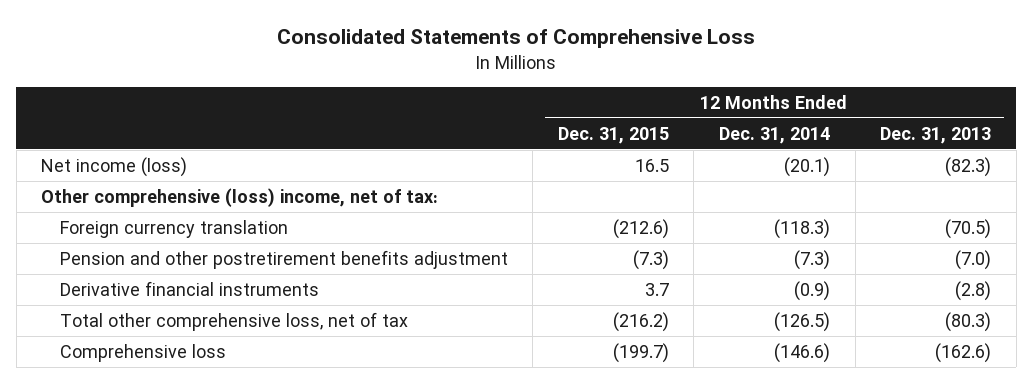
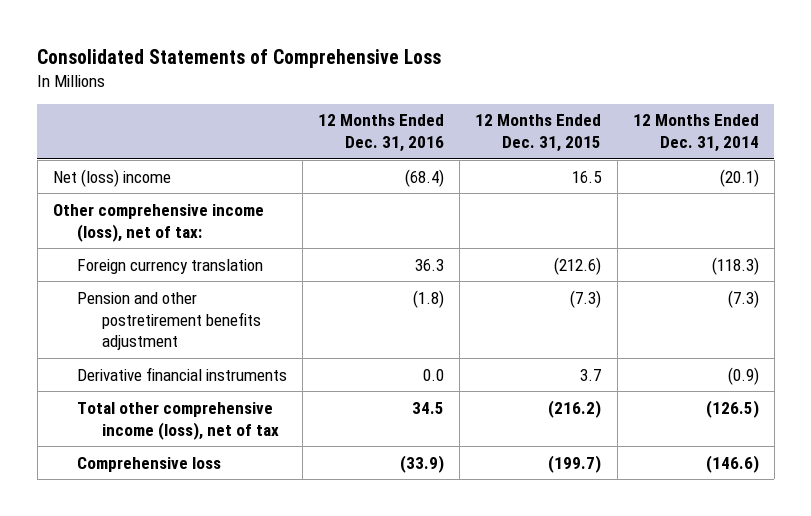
- | 12 Months Ended Dec. 31, 2015 | 12 Months Ended Dec. 31, 2014 | 12 Months Ended Dec. 31, 2013
+ | 12 Months Ended Dec. 31, 2016 | 12 Months Ended Dec. 31, 2015 | 12 Months Ended Dec. 31, 2014
- Net income (loss) | 16.5 | (20.1) | (82.3)
- Other comprehensive (loss) income, net of tax:
+ Net (loss) income | (68.4) | 16.5 | (20.1)
+ Other comprehensive income (loss), net of tax:
- Total other comprehensive loss, net of tax | (216.2) | (126.5) | (80.3)
+ Total other comprehensive income (loss), net of tax | 34.5 | (216.2) | (126.5)

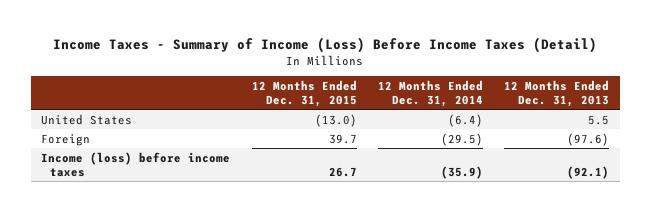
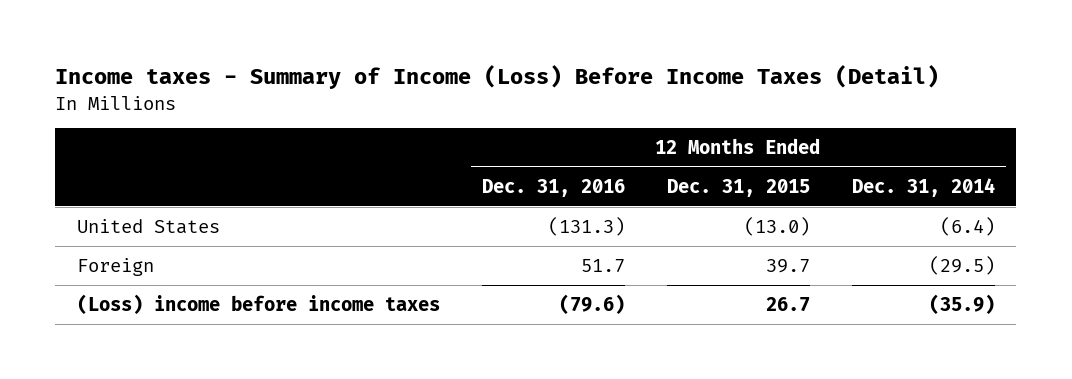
- Income Taxes - Summary of Income (Loss) Before Income Taxes (Detail)
+ Income taxes - Summary of Income (Loss) Before Income Taxes (Detail)
- | 12 Months Ended Dec. 31, 2015 | 12 Months Ended Dec. 31, 2014 | 12 Months Ended Dec. 31, 2013
+ | 12 Months Ended Dec. 31, 2016 | 12 Months Ended Dec. 31, 2015 | 12 Months Ended Dec. 31, 2014
- Income (loss) before income taxes | 26.7 | (35.9) | (92.1)
+ (Loss) income before income taxes | (79.6) | 26.7 | (35.9)

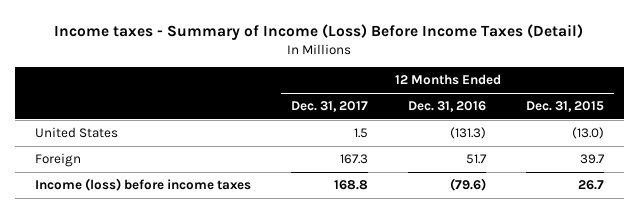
- | 12 Months Ended Dec. 31, 2016 | 12 Months Ended Dec. 31, 2015 | 12 Months Ended Dec. 31, 2014
+ | 12 Months Ended Dec. 31, 2017 | 12 Months Ended Dec. 31, 2016 | 12 Months Ended Dec. 31, 2015
- (Loss) income before income taxes | (79.6) | 26.7 | (35.9)
+ Income (loss) before income taxes | 168.8 | (79.6) | 26.7

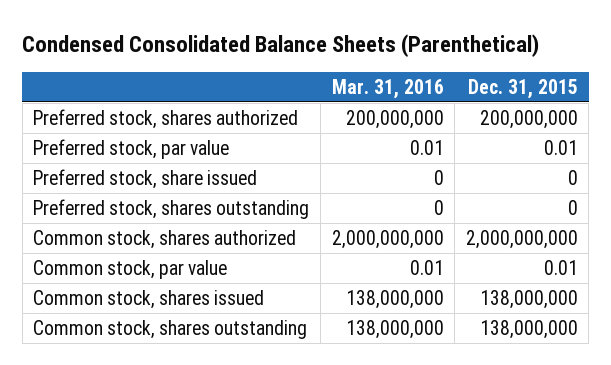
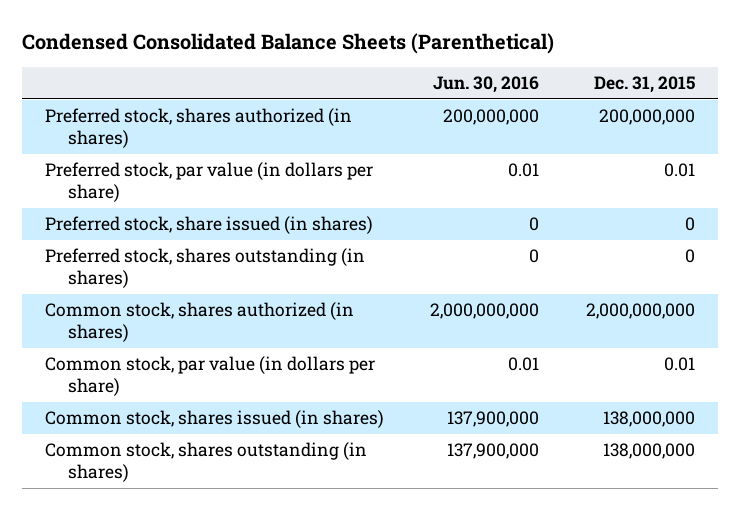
- | Mar. 31, 2016 | Dec. 31, 2015
+ | Jun. 30, 2016 | Dec. 31, 2015
- Preferred stock, shares authorized | 200,000,000 | 200,000,000
- Preferred stock, par value | 0.01 | 0.01
- Preferred stock, share issued | 0 | 0
- Preferred stock, shares outstanding | 0 | 0
- Common stock, shares authorized | 2,000,000,000 | 2,000,000,000
- Common stock, par value | 0.01 | 0.01
- Common stock, shares issued | 138,000,000 | 138,000,000
- Common stock, shares outstanding | 138,000,000 | 138,000,000
+ Preferred stock, shares authorized (in shares) | 200,000,000 | 200,000,000
+ Preferred stock, par value (in dollars per share) | 0.01 | 0.01
+ Preferred stock, share issued (in shares) | 0 | 0
+ Preferred stock, shares outstanding (in shares) | 0 | 0
+ Common stock, shares authorized (in shares) | 2,000,000,000 | 2,000,000,000
+ Common stock, par value (in dollars per share) | 0.01 | 0.01
+ Common stock, shares issued (in shares) | 137,900,000 | 138,000,000
+ Common stock, shares outstanding (in shares) | 137,900,000 | 138,000,000

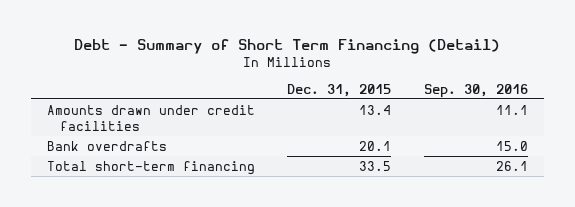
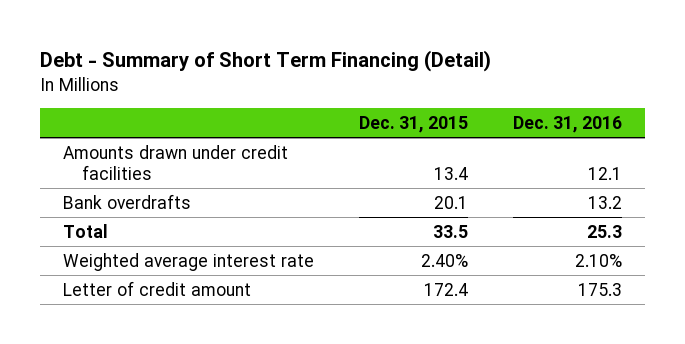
- | Dec. 31, 2015 | Sep. 30, 2016
+ | Dec. 31, 2015 | Dec. 31, 2016
- Total short-term financing | 33.5 | 26.1
+ Total | 33.5 | 25.3
+ Weighted average interest rate | 2.40% | 2.10%
+ Letter of credit amount | 172.4 | 175.3

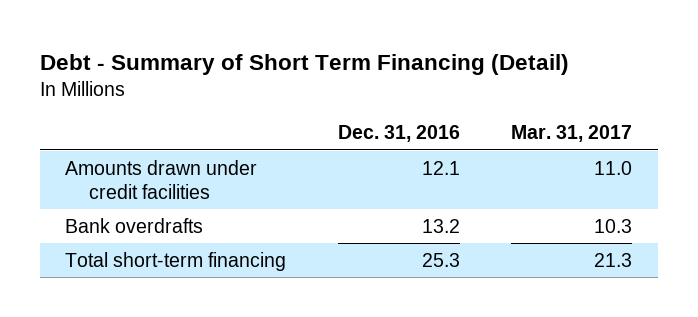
- | Dec. 31, 2015 | Dec. 31, 2016
+ | Dec. 31, 2016 | Mar. 31, 2017
- Total | 33.5 | 25.3
- Weighted average interest rate | 2.40% | 2.10%
- Letter of credit amount | 172.4 | 175.3
+ Total short-term financing | 25.3 | 21.3

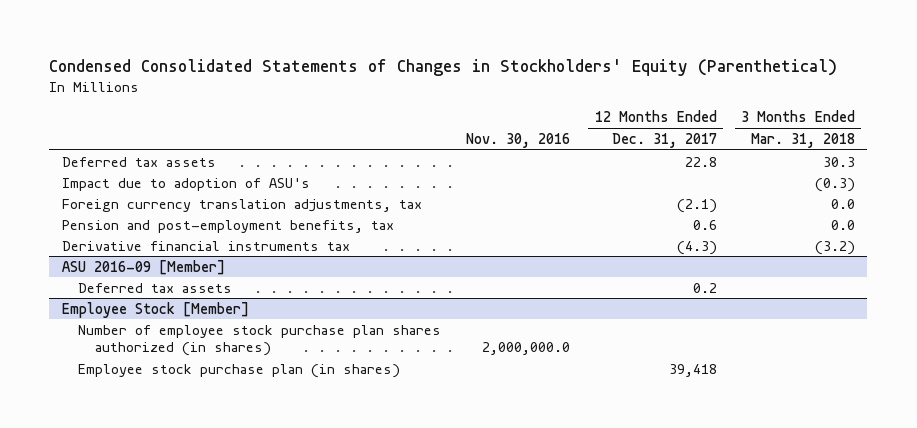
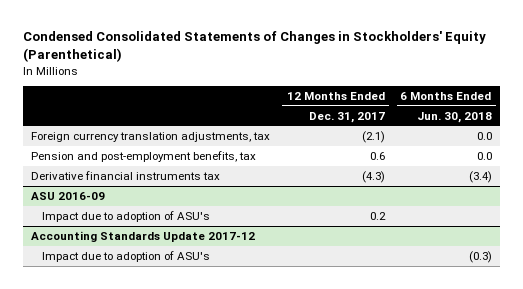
- | Nov. 30, 2016 | 12 Months Ended Dec. 31, 2017 | 3 Months Ended Mar. 31, 2018
+ | 12 Months Ended Dec. 31, 2017 | 6 Months Ended Jun. 30, 2018
- Deferred tax assets | | 22.8 | 30.3
- Impact due to adoption of ASU's | | | (0.3)
- ASU 2016-09 [Member]
- Deferred tax assets | | 0.2 |
- Employee Stock [Member]
- Number of employee stock purchase plan shares authorized (in shares) | 2,000,000.0 | |
- Employee stock purchase plan (in shares) | | 39,418 |
+ ASU 2016-09
+ Impact due to adoption of ASU's | 0.2 |
+ Accounting Standards Update 2017-12
+ Impact due to adoption of ASU's | | (0.3)

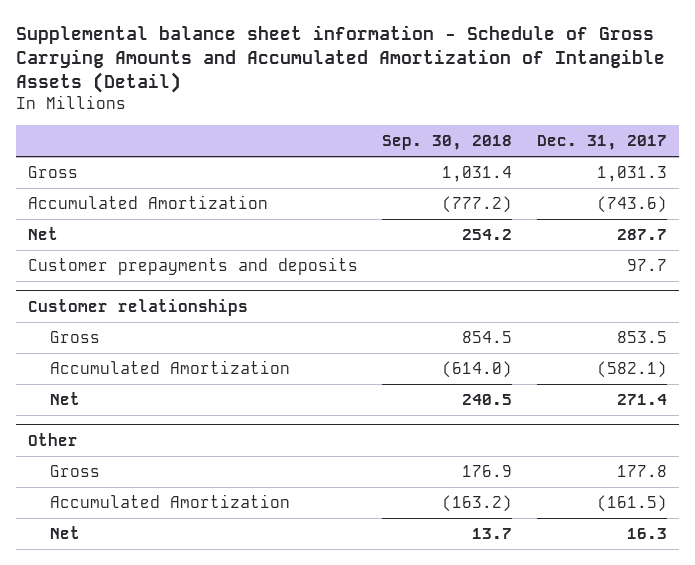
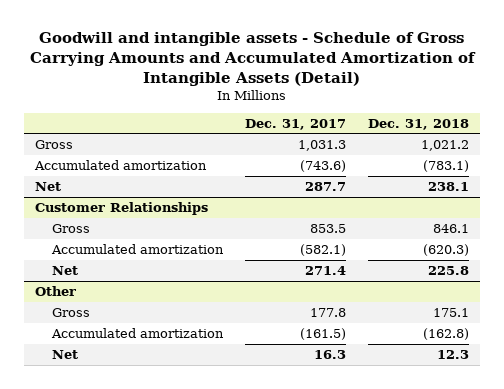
- Supplemental balance sheet information - Schedule of Gross Carrying Amounts and Accumulated Amortization of Intangible Assets (Detail)
+ Goodwill and intangible assets - Schedule of Gross Carrying Amounts and Accumulated Amortization of Intangible Assets (Detail)
- | Sep. 30, 2018 | Dec. 31, 2017
+ | Dec. 31, 2017 | Dec. 31, 2018
- Accumulated Amortization | (777.2) | (743.6)
+ Accumulated amortization | (743.6) | (783.1)
- Customer prepayments and deposits | | 97.7
- Customer relationships
+ Customer Relationships
- Accumulated Amortization | (614.0) | (582.1)
+ Accumulated amortization | (582.1) | (620.3)
@ Other
- Accumulated Amortization | (163.2) | (161.5)
+ Accumulated amortization | (161.5) | (162.8)

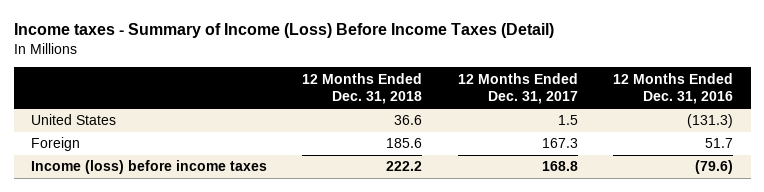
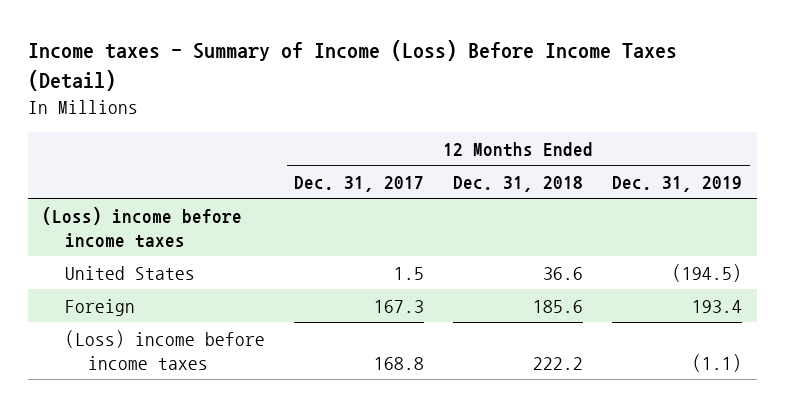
- | 12 Months Ended Dec. 31, 2018 | 12 Months Ended Dec. 31, 2017 | 12 Months Ended Dec. 31, 2016
+ | 12 Months Ended Dec. 31, 2017 | 12 Months Ended Dec. 31, 2018 | 12 Months Ended Dec. 31, 2019
+ (Loss) income before income taxes
- Income (loss) before income taxes | 222.2 | 168.8 | (79.6)
+ (Loss) income before income taxes | 168.8 | 222.2 | (1.1)

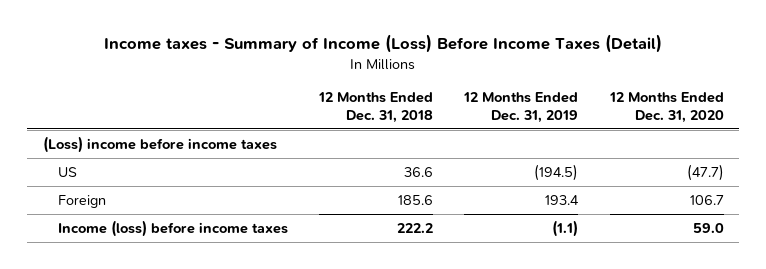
- | 12 Months Ended Dec. 31, 2017 | 12 Months Ended Dec. 31, 2018 | 12 Months Ended Dec. 31, 2019
+ | 12 Months Ended Dec. 31, 2018 | 12 Months Ended Dec. 31, 2019 | 12 Months Ended Dec. 31, 2020
- United States | 1.5 | 36.6 | (194.5)
+ US | 36.6 | (194.5) | (47.7)
- (Loss) income before income taxes | 168.8 | 222.2 | (1.1)
+ Income (loss) before income taxes | 222.2 | (1.1) | 59.0

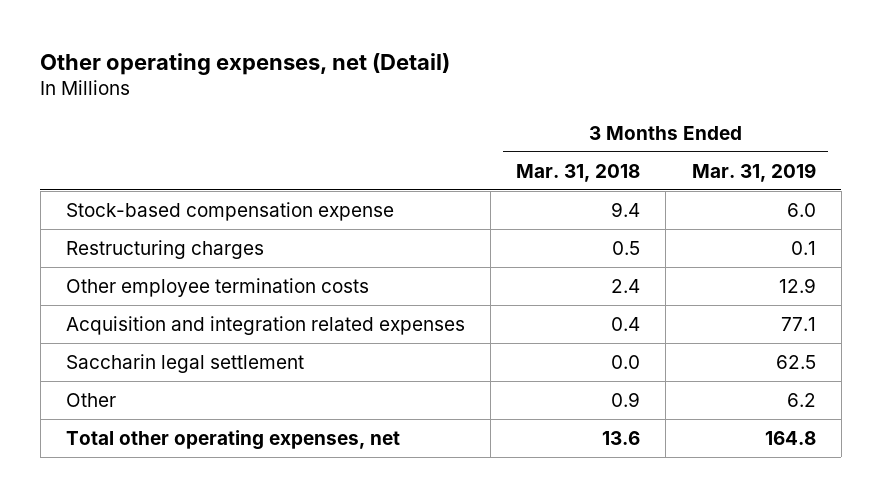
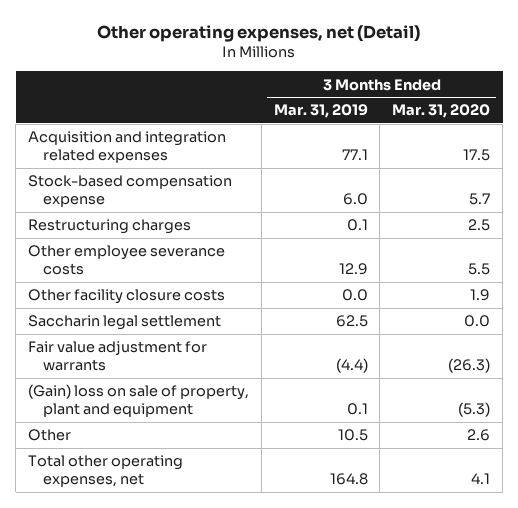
- | 3 Months Ended Mar. 31, 2018 | 3 Months Ended Mar. 31, 2019
+ | 3 Months Ended Mar. 31, 2019 | 3 Months Ended Mar. 31, 2020
moved up: Acquisition and integration related expenses | 77.1 | 17.5
- Other employee termination costs | 2.4 | 12.9
+ Other employee severance costs | 12.9 | 5.5
+ Other facility closure costs | 0.0 | 1.9
- Other | 0.9 | 6.2
+ Fair value adjustment for warrants | (4.4) | (26.3)
+ (Gain) loss on sale of property, plant and equipment | 0.1 | (5.3)
+ Other | 10.5 | 2.6

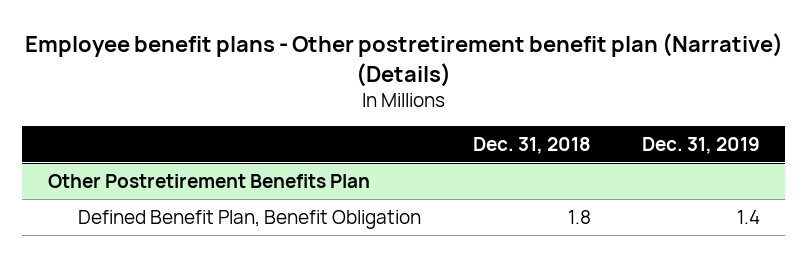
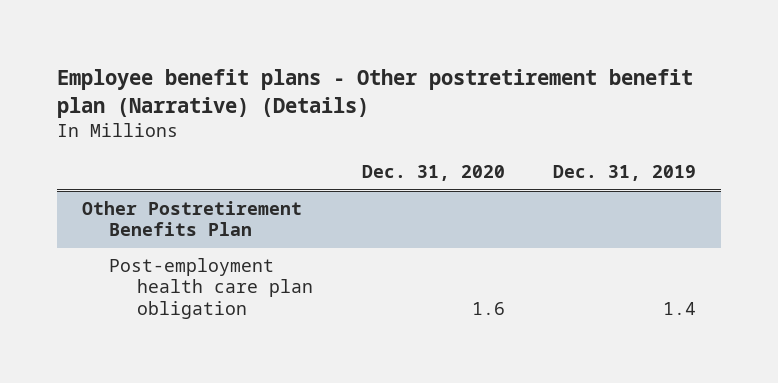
- | Dec. 31, 2018 | Dec. 31, 2019
+ | Dec. 31, 2020 | Dec. 31, 2019
@ Other Postretirement Benefits Plan
- Defined Benefit Plan, Benefit Obligation | 1.8 | 1.4
+ Post-employment health care plan obligation | 1.6 | 1.4

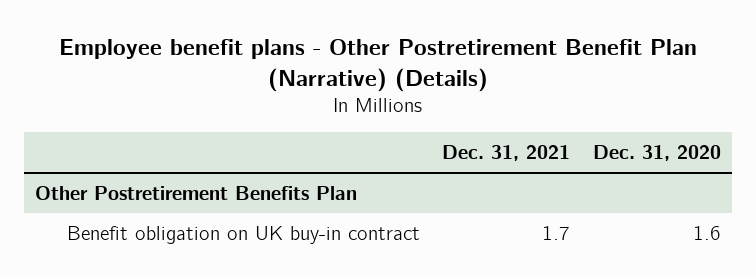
- Employee benefit plans - Other postretirement benefit plan (Narrative) (Details)
+ Employee benefit plans - Other Postretirement Benefit Plan (Narrative) (Details)
- | Dec. 31, 2020 | Dec. 31, 2019
+ | Dec. 31, 2021 | Dec. 31, 2020
@ Other Postretirement Benefits Plan
- Post-employment health care plan obligation | 1.6 | 1.4
+ Benefit obligation on UK buy-in contract | 1.7 | 1.6

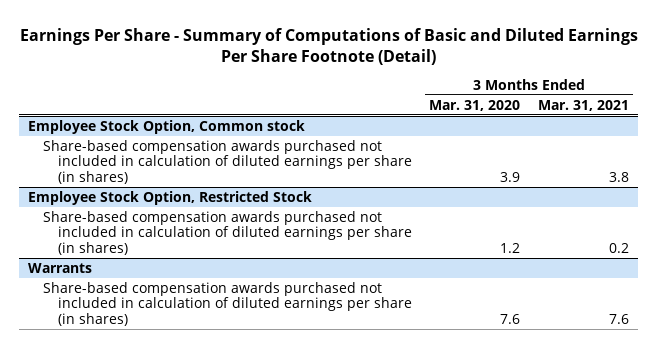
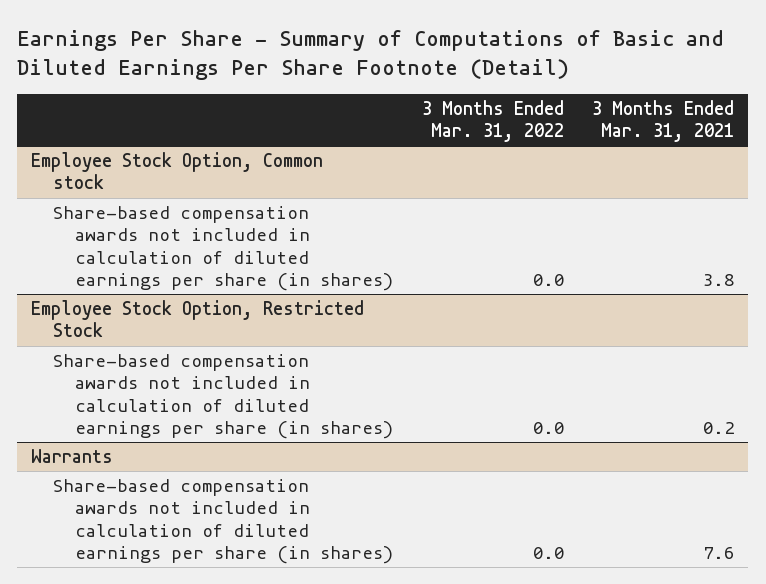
- | 3 Months Ended Mar. 31, 2020 | 3 Months Ended Mar. 31, 2021
+ | 3 Months Ended Mar. 31, 2022 | 3 Months Ended Mar. 31, 2021
@ Employee Stock Option, Common stock
- Share-based compensation awards purchased not included in calculation of diluted earnings per share (in shares) | 3.9 | 3.8
+ Share-based compensation awards not included in calculation of diluted earnings per share (in shares) | 0.0 | 3.8
@ Employee Stock Option, Restricted Stock
- Share-based compensation awards purchased not included in calculation of diluted earnings per share (in shares) | 1.2 | 0.2
+ Share-based compensation awards not included in calculation of diluted earnings per share (in shares) | 0.0 | 0.2
@ Warrants
- Share-based compensation awards purchased not included in calculation of diluted earnings per share (in shares) | 7.6 | 7.6
+ Share-based compensation awards not included in calculation of diluted earnings per share (in shares) | 0.0 | 7.6

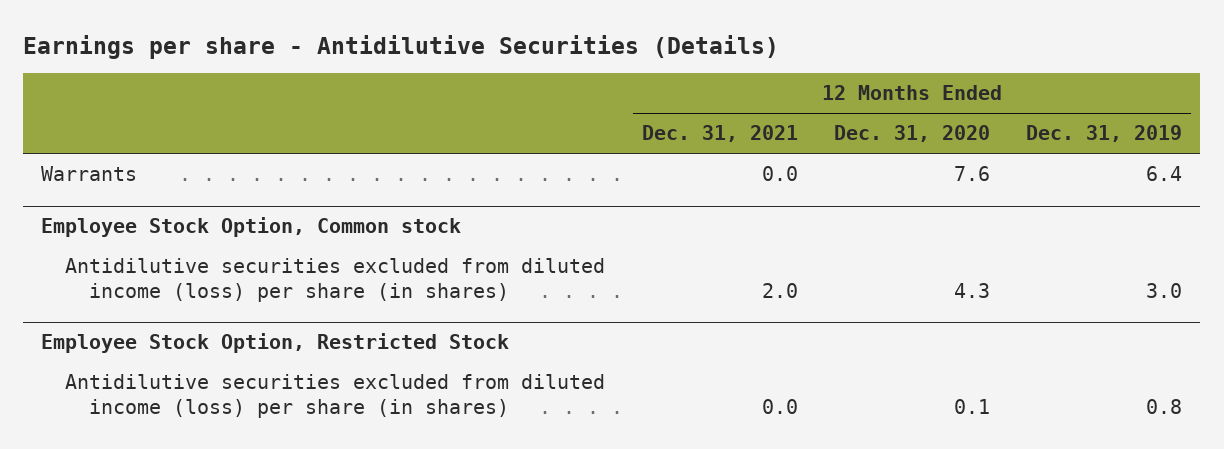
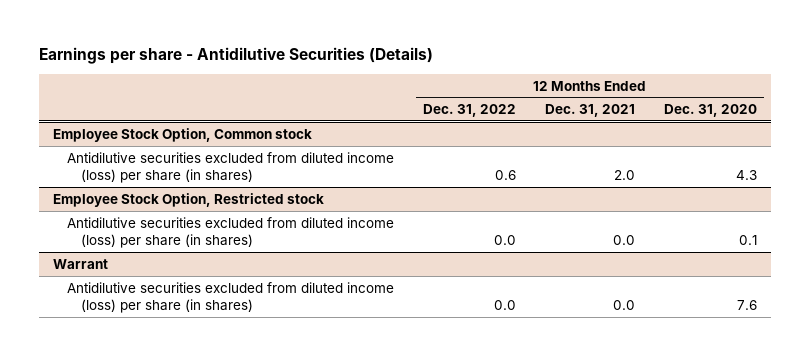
- | 12 Months Ended Dec. 31, 2021 | 12 Months Ended Dec. 31, 2020 | 12 Months Ended Dec. 31, 2019
+ | 12 Months Ended Dec. 31, 2022 | 12 Months Ended Dec. 31, 2021 | 12 Months Ended Dec. 31, 2020
- Warrants | 0.0 | 7.6 | 6.4
- Employee Stock Option, Restricted Stock
+ Employee Stock Option, Restricted stock
+ Warrant
+ Antidilutive securities excluded from diluted income (loss) per share (in shares) | 0.0 | 0.0 | 7.6

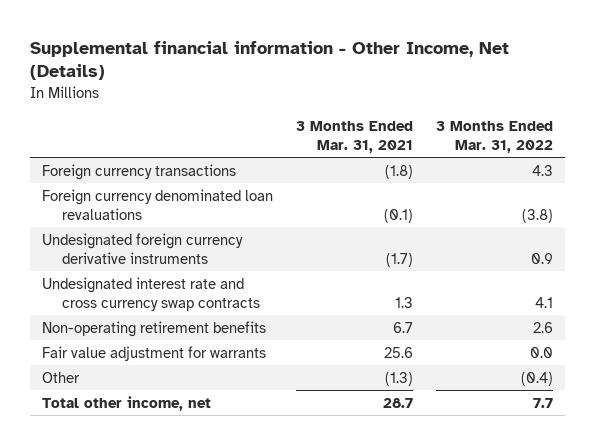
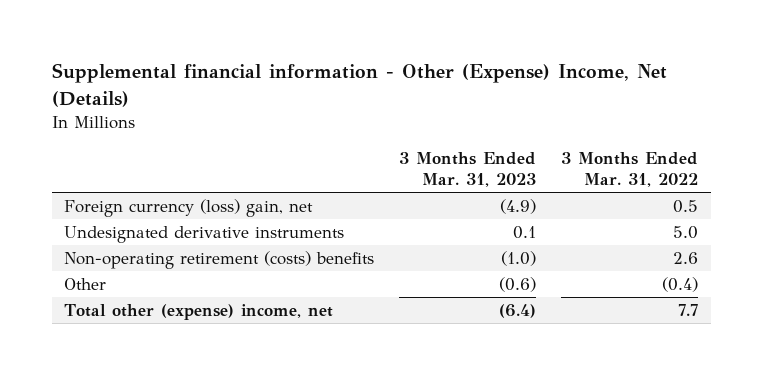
- Supplemental financial information - Other Income, Net (Details)
+ Supplemental financial information - Other (Expense) Income, Net (Details)
- | 3 Months Ended Mar. 31, 2021 | 3 Months Ended Mar. 31, 2022
+ | 3 Months Ended Mar. 31, 2023 | 3 Months Ended Mar. 31, 2022
- Foreign currency transactions | (1.8) | 4.3
- Foreign currency denominated loan revaluations | (0.1) | (3.8)
- Undesignated foreign currency derivative instruments | (1.7) | 0.9
- Undesignated interest rate and cross currency swap contracts | 1.3 | 4.1
- Non-operating retirement benefits | 6.7 | 2.6
- Fair value adjustment for warrants | 25.6 | 0.0
+ Foreign currency (loss) gain, net | (4.9) | 0.5
+ Undesignated derivative instruments | 0.1 | 5.0
+ Non-operating retirement (costs) benefits | (1.0) | 2.6
- Total other income, net | 28.7 | 7.7
+ Total other (expense) income, net | (6.4) | 7.7

